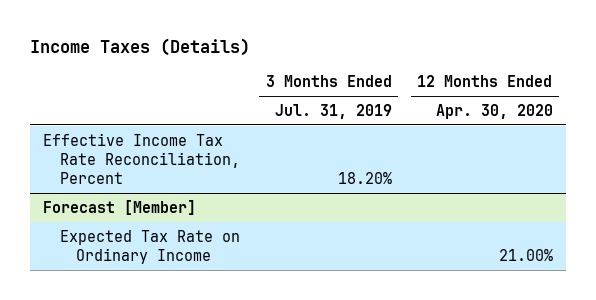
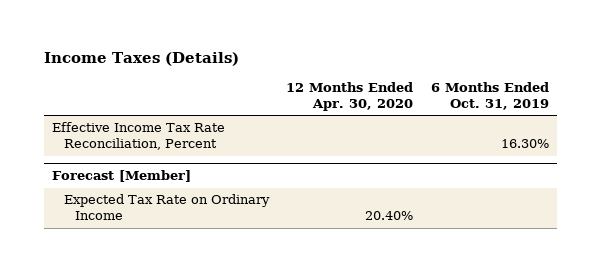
- | 3 Months Ended Jul. 31, 2019 | 12 Months Ended Apr. 30, 2020
+ | 12 Months Ended Apr. 30, 2020 | 6 Months Ended Oct. 31, 2019
@ Forecast [Member]
- Expected Tax Rate on Ordinary Income | | 21.00%
+ Expected Tax Rate on Ordinary Income | 20.40% |

